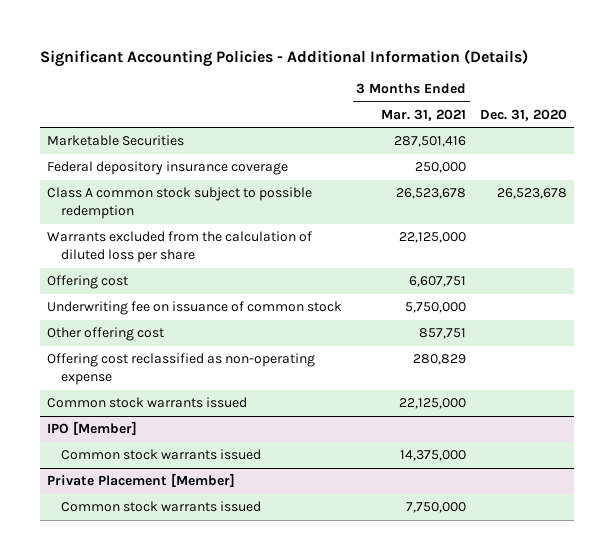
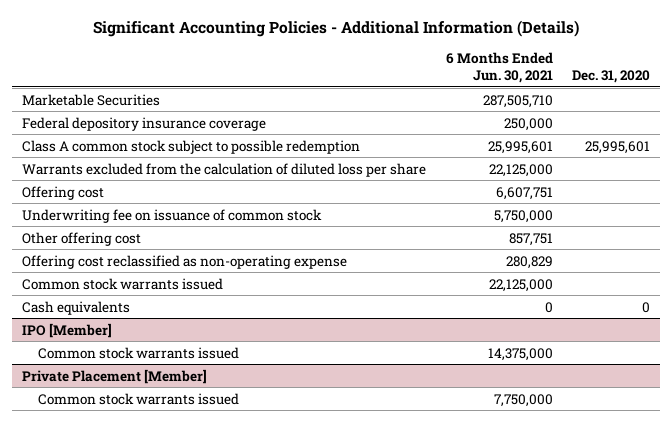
- | 3 Months Ended Mar. 31, 2021 | Dec. 31, 2020
+ | 6 Months Ended Jun. 30, 2021 | Dec. 31, 2020
- Class A common stock subject to possible redemption | 26,523,678 | 26,523,678
+ Class A common stock subject to possible redemption | 25,995,601 | 25,995,601
+ Cash equivalents | 0 | 0

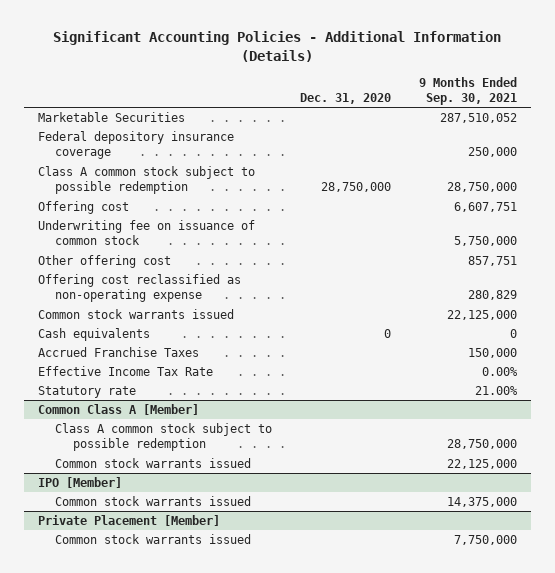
- | 6 Months Ended Jun. 30, 2021 | Dec. 31, 2020
+ | Dec. 31, 2020 | 9 Months Ended Sep. 30, 2021
- Class A common stock subject to possible redemption | 25,995,601 | 25,995,601
- Warrants excluded from the calculation of diluted loss per share | 22,125,000 |
+ Class A common stock subject to possible redemption | 28,750,000 | 28,750,000
+ Accrued Franchise Taxes | | 150,000
+ Effective Income Tax Rate | | 0.00%
+ Statutory rate | | 21.00%
+ Common Class A [Member]
+ Class A common stock subject to possible redemption | | 28,750,000
+ Common stock warrants issued | | 22,125,000

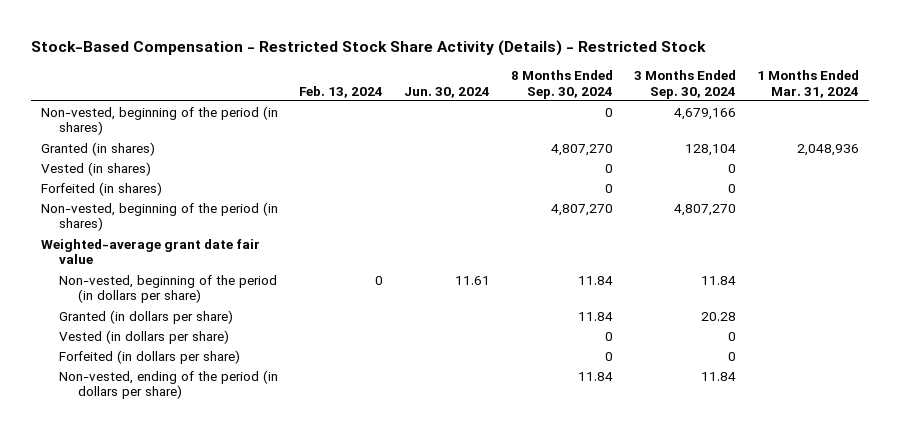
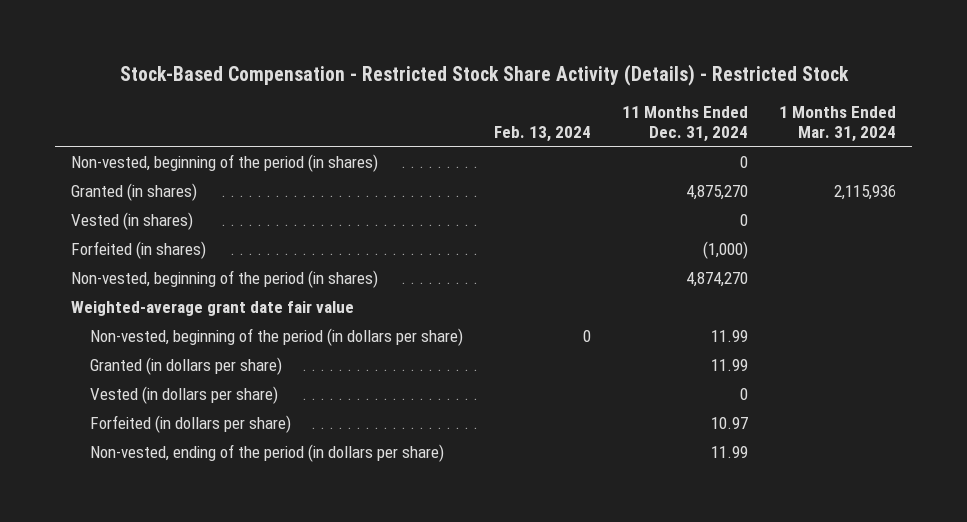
- | Feb. 13, 2024 | Jun. 30, 2024 | 8 Months Ended Sep. 30, 2024 | 3 Months Ended Sep. 30, 2024 | 1 Months Ended Mar. 31, 2024
+ | Feb. 13, 2024 | 11 Months Ended Dec. 31, 2024 | 1 Months Ended Mar. 31, 2024
- Granted (in shares) | | | 4,807,270 | 128,104 | 2,048,936
+ Granted (in shares) | | 4,875,270 | 2,115,936

